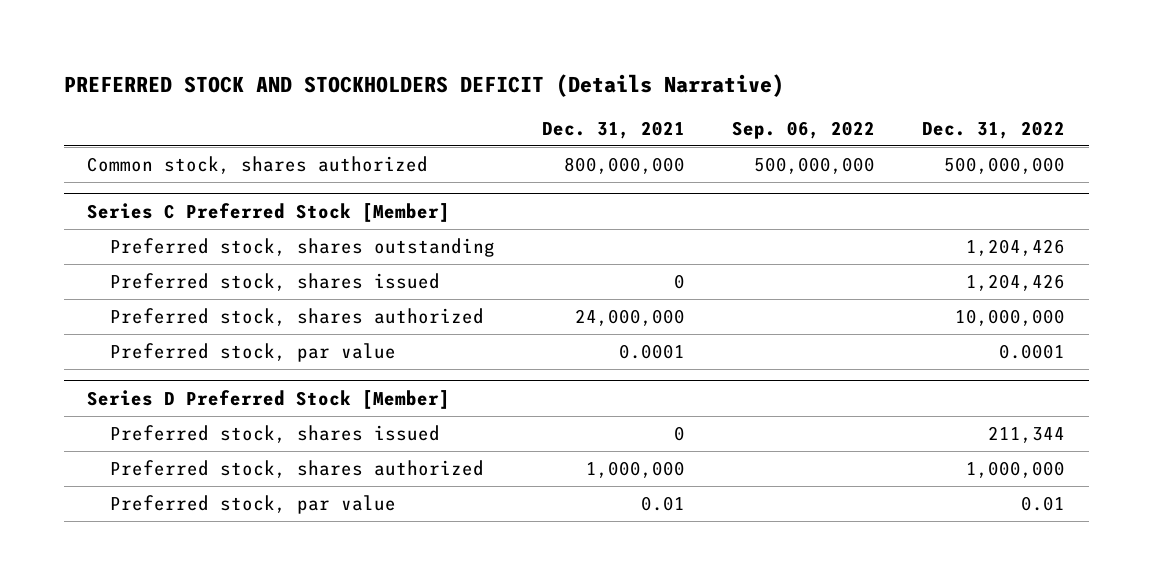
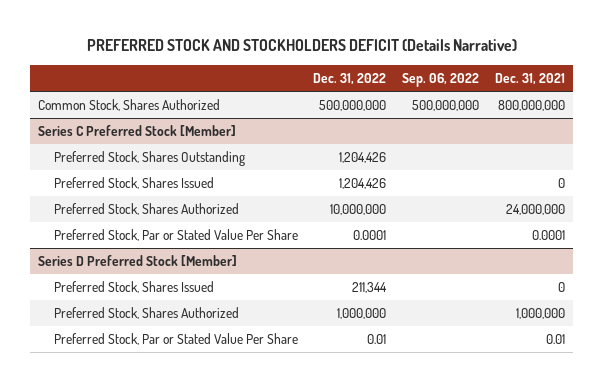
- | Dec. 31, 2021 | Sep. 06, 2022 | Dec. 31, 2022
+ | Dec. 31, 2022 | Sep. 06, 2022 | Dec. 31, 2021
- Common stock, shares authorized | 800,000,000 | 500,000,000 | 500,000,000
+ Common Stock, Shares Authorized | 500,000,000 | 500,000,000 | 800,000,000
@ Series C Preferred Stock [Member]
- Preferred stock, shares outstanding | | | 1,204,426
- Preferred stock, shares issued | 0 | | 1,204,426
- Preferred stock, shares authorized | 24,000,000 | | 10,000,000
- Preferred stock, par value | 0.0001 | | 0.0001
+ Preferred Stock, Shares Outstanding | 1,204,426 | |
+ Preferred Stock, Shares Issued | 1,204,426 | | 0
+ Preferred Stock, Shares Authorized | 10,000,000 | | 24,000,000
+ Preferred Stock, Par or Stated Value Per Share | 0.0001 | | 0.0001
@ Series D Preferred Stock [Member]
- Preferred stock, shares issued | 0 | | 211,344
- Preferred stock, shares authorized | 1,000,000 | | 1,000,000
- Preferred stock, par value | 0.01 | | 0.01
+ Preferred Stock, Shares Issued | 211,344 | | 0
+ Preferred Stock, Shares Authorized | 1,000,000 | | 1,000,000
+ Preferred Stock, Par or Stated Value Per Share | 0.01 | | 0.01

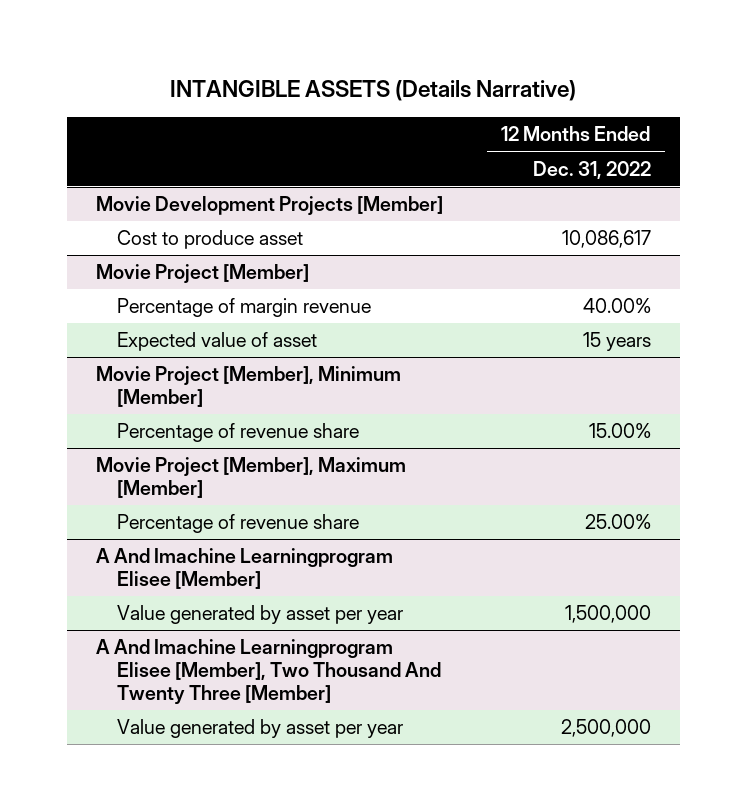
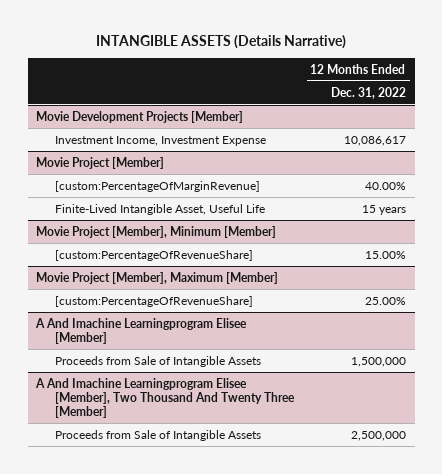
@ Movie Development Projects [Member]
- Cost to produce asset | 10,086,617
+ Investment Income, Investment Expense | 10,086,617
@ Movie Project [Member]
- Percentage of margin revenue | 40.00%
- Expected value of asset | 15 years
+ [custom:PercentageOfMarginRevenue] | 40.00%
+ Finite-Lived Intangible Asset, Useful Life | 15 years
@ Movie Project [Member], Minimum [Member]
- Percentage of revenue share | 15.00%
+ [custom:PercentageOfRevenueShare] | 15.00%
@ Movie Project [Member], Maximum [Member]
- Percentage of revenue share | 25.00%
+ [custom:PercentageOfRevenueShare] | 25.00%
@ A And Imachine Learningprogram Elisee [Member]
- Value generated by asset per year | 1,500,000
+ Proceeds from Sale of Intangible Assets | 1,500,000
@ A And Imachine Learningprogram Elisee [Member], Two Thousand And Twenty Three [Member]
- Value generated by asset per year | 2,500,000
+ Proceeds from Sale of Intangible Assets | 2,500,000

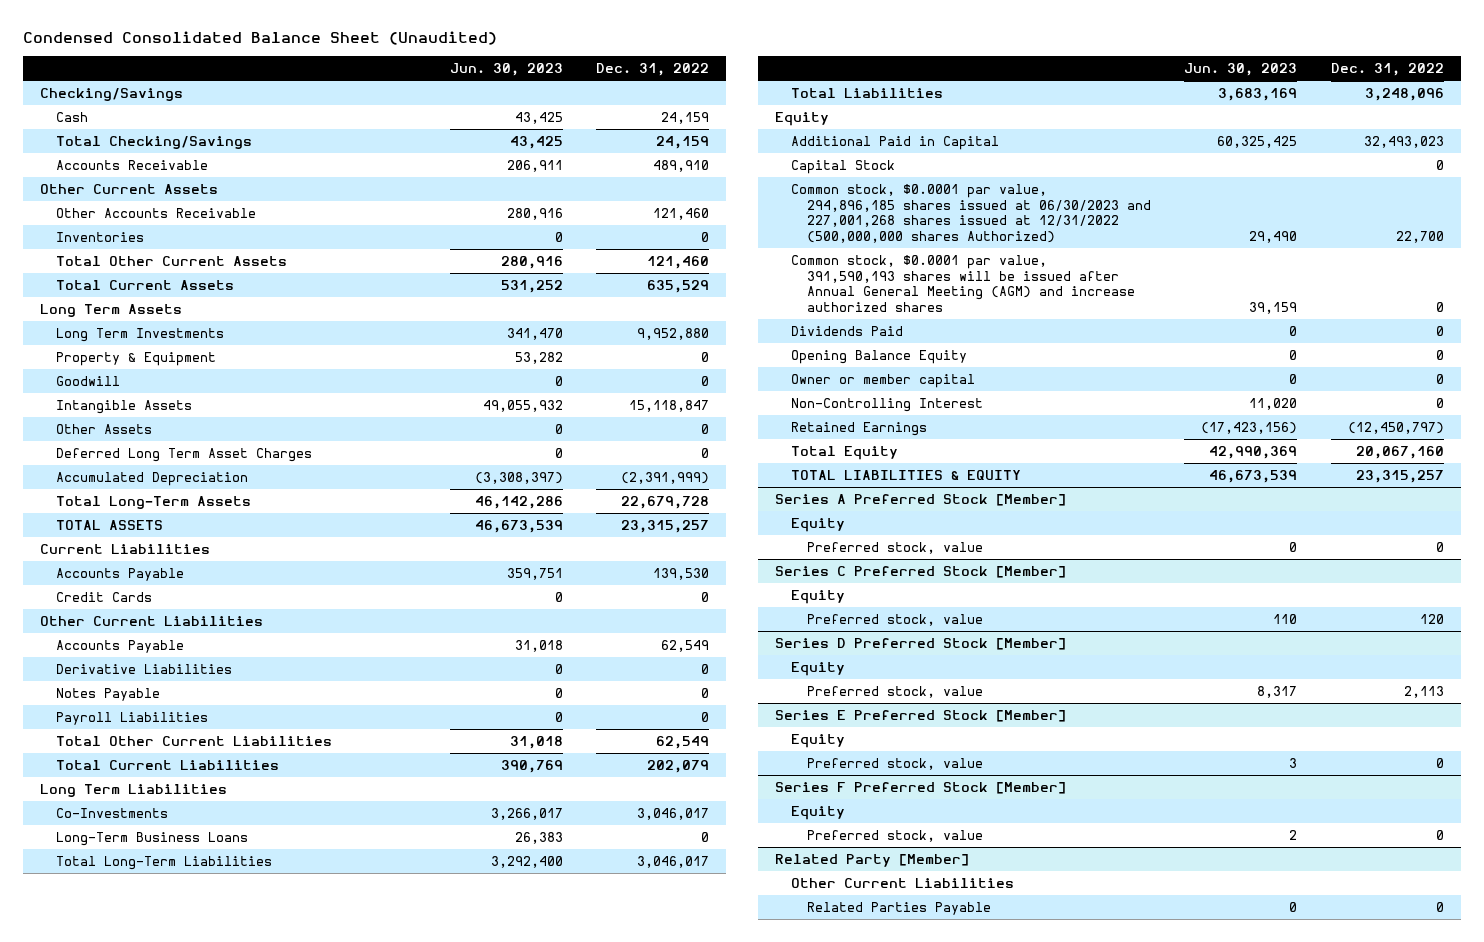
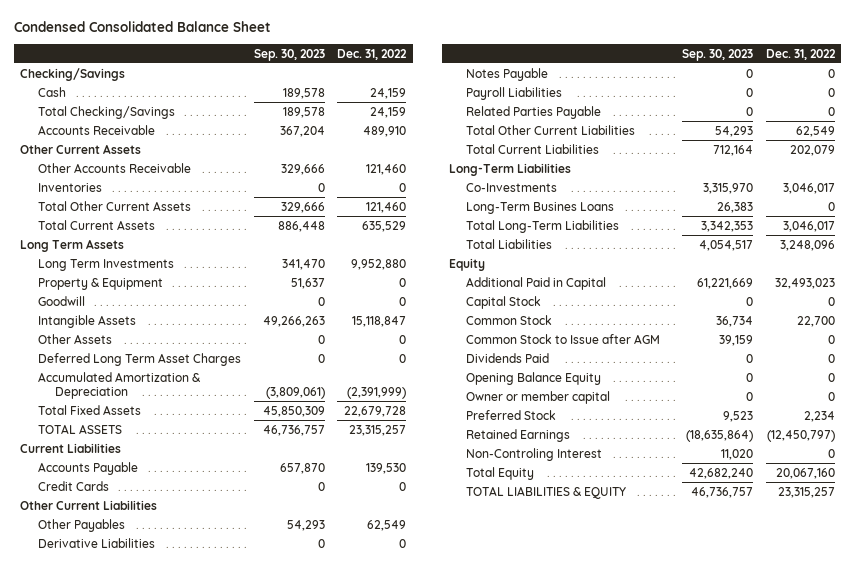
- Condensed Consolidated Balance Sheet (Unaudited)
+ Condensed Consolidated Balance Sheet
- | Jun. 30, 2023 | Dec. 31, 2022
+ | Sep. 30, 2023 | Dec. 31, 2022
- Accumulated Depreciation | (3,308,397) | (2,391,999)
- Total Long-Term Assets | 46,142,286 | 22,679,728
+ Accumulated Amortization & Depreciation | (3,809,061) | (2,391,999)
+ Total Fixed Assets | 45,850,309 | 22,679,728
- Accounts Payable | 31,018 | 62,549
+ Other Payables | 54,293 | 62,549
+ Related Parties Payable | 0 | 0
- Long Term Liabilities
+ Long-Term Liabilities
- Long-Term Business Loans | 26,383 | 0
+ Long-Term Busines Loans | 26,383 | 0
- Common stock, $0.0001 par value, 294,896,185 shares issued at 06/30/2023 and 227,001,268 shares issued at 12/31/2022 (500,000,000 shares Authorized) | 29,490 | 22,700
- Common stock, $0.0001 par value, 391,590,193 shares will be issued after Annual General Meeting (AGM) and increase authorized shares | 39,159 | 0
+ Common Stock | 36,734 | 22,700
+ Common Stock to Issue after AGM | 39,159 | 0
- Non-Controlling Interest | 11,020 | 0
+ Preferred Stock | 9,523 | 2,234
+ Non-Controling Interest | 11,020 | 0
- Series A Preferred Stock [Member]
- Equity
- Preferred stock, value | 0 | 0
- Series C Preferred Stock [Member]
- Equity
- Preferred stock, value | 110 | 120
- Series D Preferred Stock [Member]
- Equity
- Preferred stock, value | 8,317 | 2,113
- Series E Preferred Stock [Member]
- Equity
- Preferred stock, value | 3 | 0
- Series F Preferred Stock [Member]
- Equity
- Preferred stock, value | 2 | 0
- Related Party [Member]
- Other Current Liabilities
- Related Parties Payable | 0 | 0

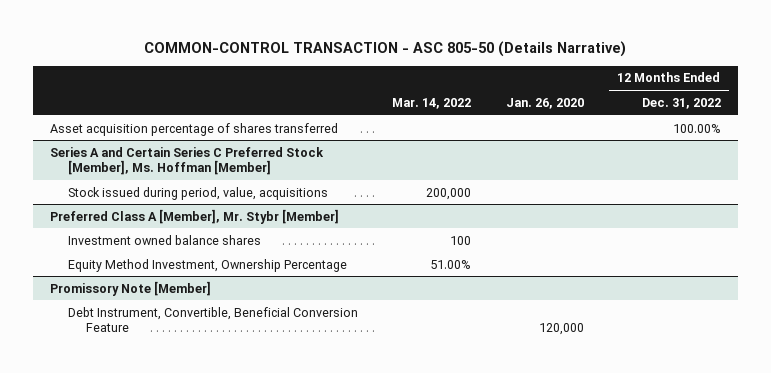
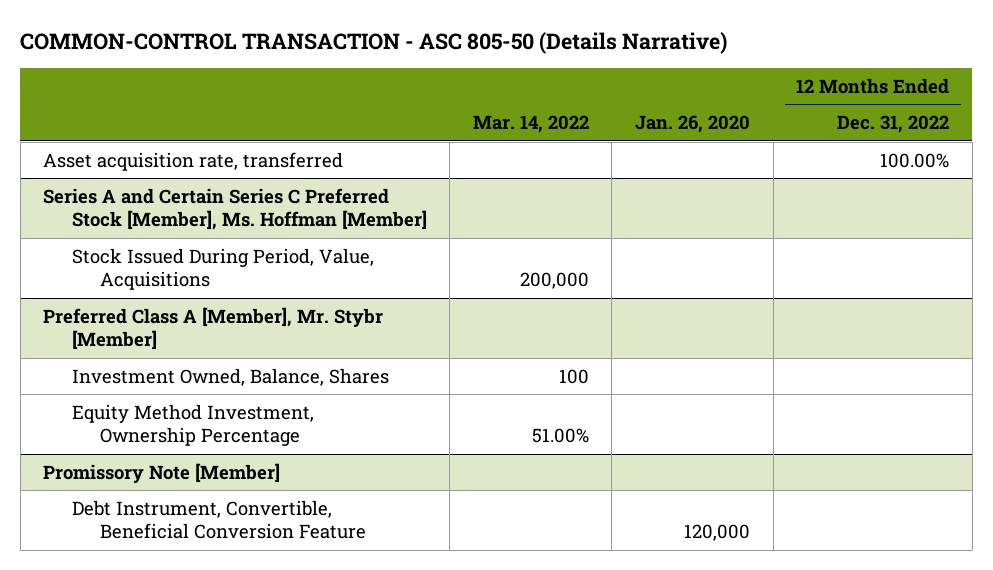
- Asset acquisition percentage of shares transferred | | | 100.00%
+ Asset acquisition rate, transferred | | | 100.00%
@ Series A and Certain Series C Preferred Stock [Member], Ms. Hoffman [Member]
- Stock issued during period, value, acquisitions | 200,000 | |
+ Stock Issued During Period, Value, Acquisitions | 200,000 | |
@ Preferred Class A [Member], Mr. Stybr [Member]
- Investment owned balance shares | 100 | |
+ Investment Owned, Balance, Shares | 100 | |

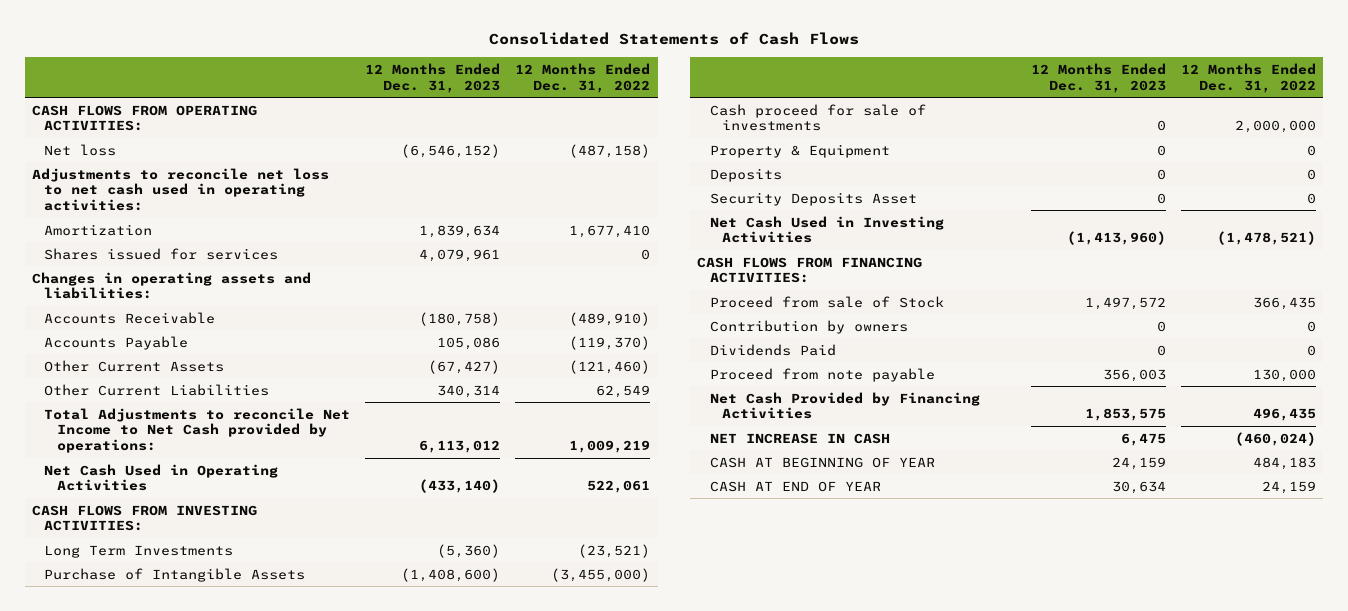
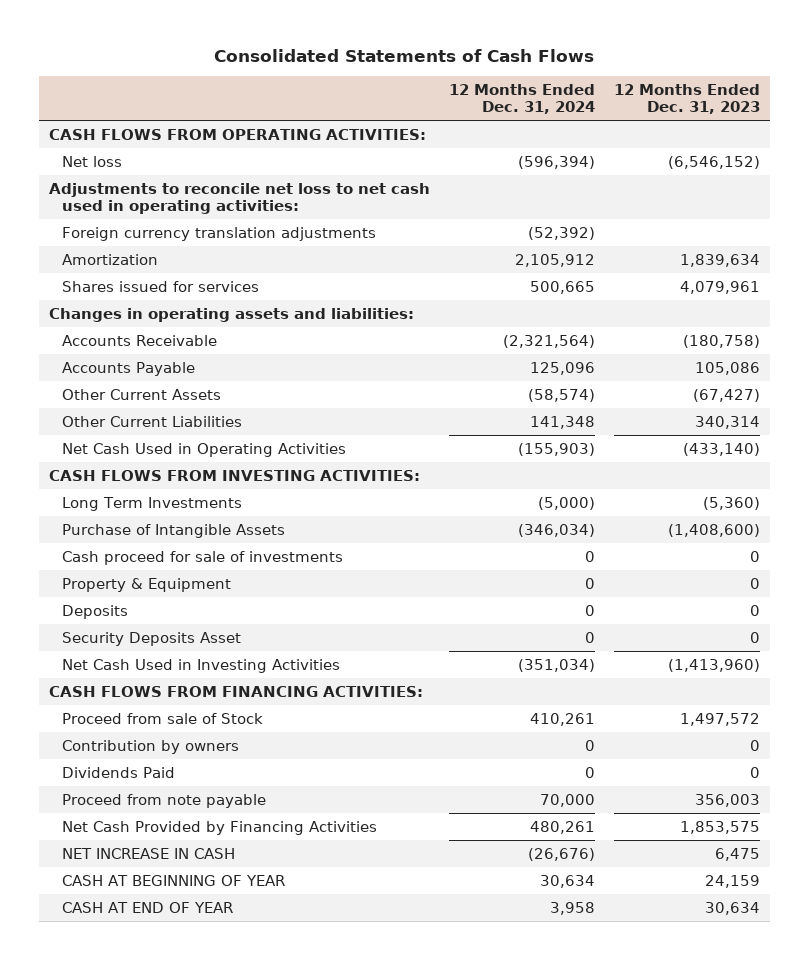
- | 12 Months Ended Dec. 31, 2023 | 12 Months Ended Dec. 31, 2022
+ | 12 Months Ended Dec. 31, 2024 | 12 Months Ended Dec. 31, 2023
+ Foreign currency translation adjustments | (52,392) |
- Total Adjustments to reconcile Net Income to Net Cash provided by operations: | 6,113,012 | 1,009,219

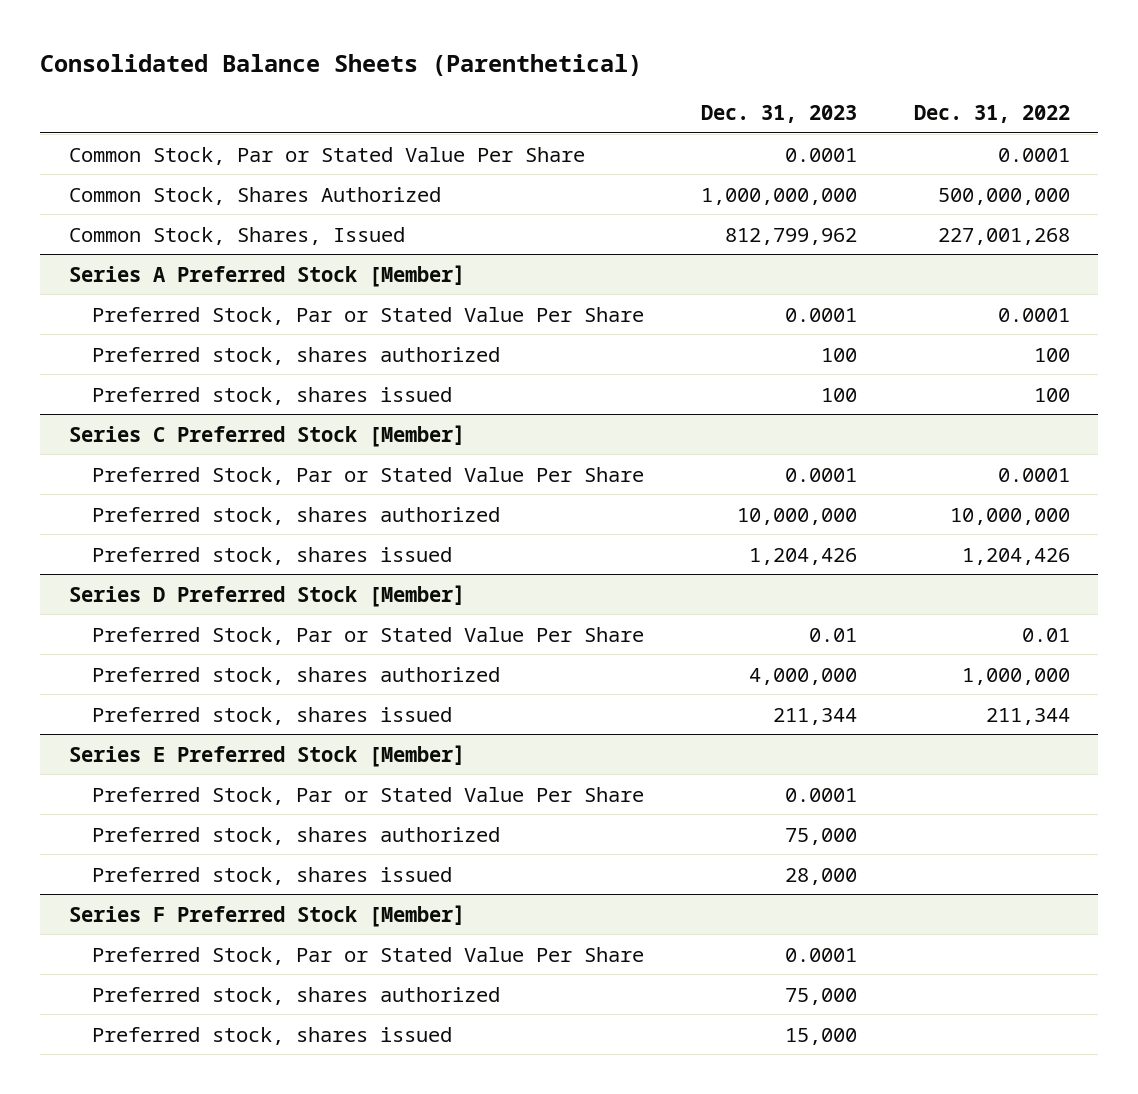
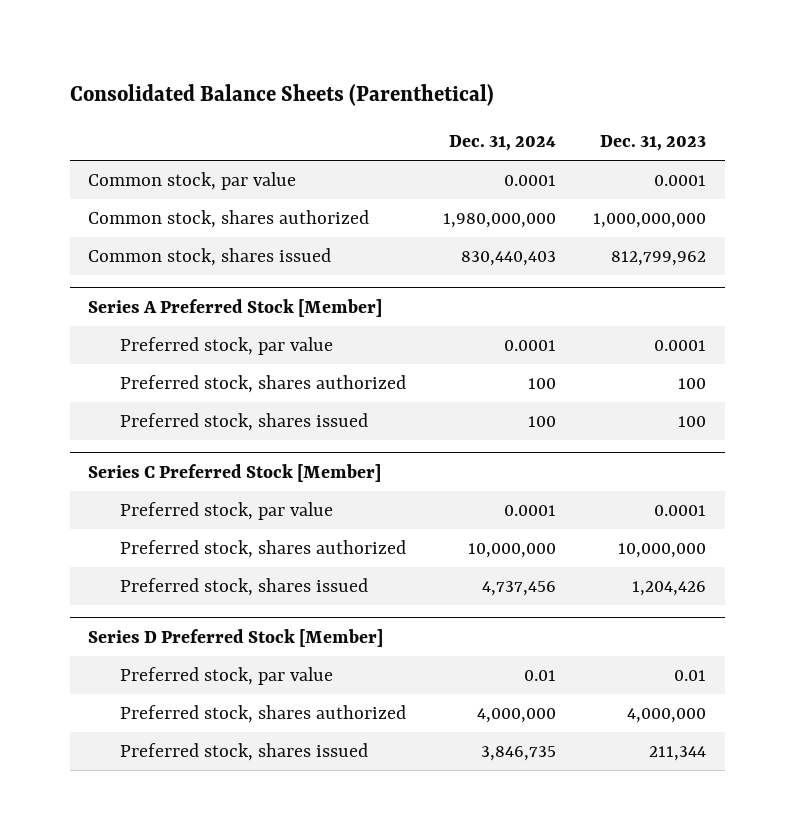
- | Dec. 31, 2023 | Dec. 31, 2022
+ | Dec. 31, 2024 | Dec. 31, 2023
- Common Stock, Par or Stated Value Per Share | 0.0001 | 0.0001
- Common Stock, Shares Authorized | 1,000,000,000 | 500,000,000
- Common Stock, Shares, Issued | 812,799,962 | 227,001,268
+ Common stock, par value | 0.0001 | 0.0001
+ Common stock, shares authorized | 1,980,000,000 | 1,000,000,000
+ Common stock, shares issued | 830,440,403 | 812,799,962
@ Series A Preferred Stock [Member]
- Preferred Stock, Par or Stated Value Per Share | 0.0001 | 0.0001
+ Preferred stock, par value | 0.0001 | 0.0001
@ Series C Preferred Stock [Member]
- Preferred Stock, Par or Stated Value Per Share | 0.0001 | 0.0001
+ Preferred stock, par value | 0.0001 | 0.0001
@ Series D Preferred Stock [Member]
- Preferred Stock, Par or Stated Value Per Share | 0.01 | 0.01
+ Preferred stock, par value | 0.01 | 0.01
- Series E Preferred Stock [Member]
- Preferred Stock, Par or Stated Value Per Share | 0.0001 |
- Preferred stock, shares authorized | 75,000 |
- Preferred stock, shares issued | 28,000 |
- Series F Preferred Stock [Member]
- Preferred Stock, Par or Stated Value Per Share | 0.0001 |
- Preferred stock, shares authorized | 75,000 |
- Preferred stock, shares issued | 15,000 |

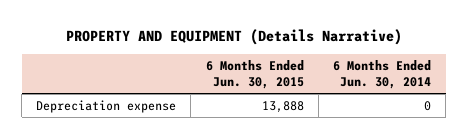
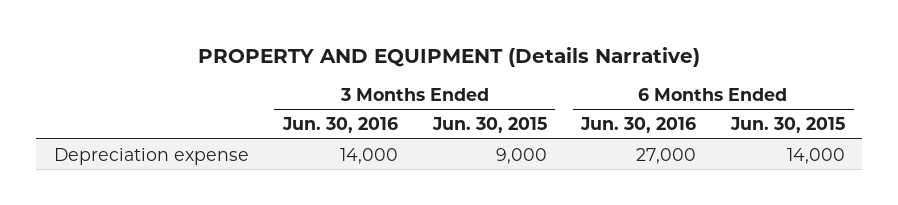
- | 6 Months Ended Jun. 30, 2015 | 6 Months Ended Jun. 30, 2014
+ | 3 Months Ended Jun. 30, 2016 | 3 Months Ended Jun. 30, 2015 | 6 Months Ended Jun. 30, 2016 | 6 Months Ended Jun. 30, 2015
- Depreciation expense | 13,888 | 0
+ Depreciation expense | 14,000 | 9,000 | 27,000 | 14,000

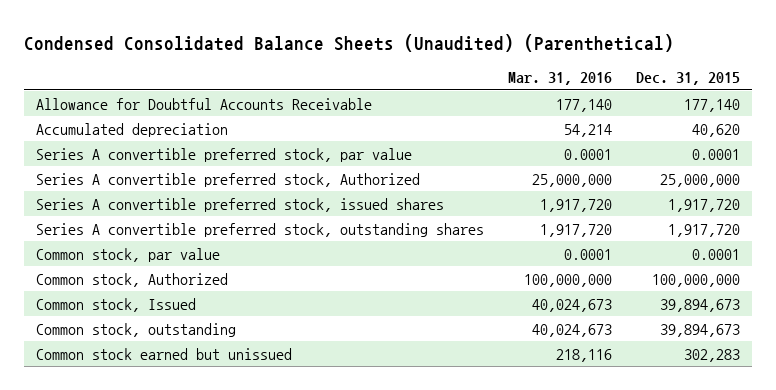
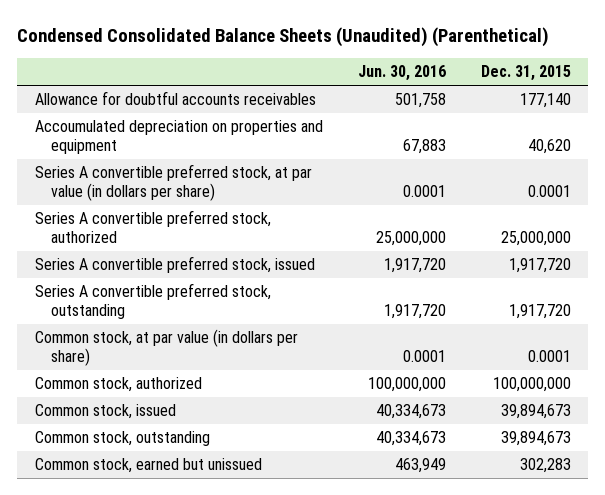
- | Mar. 31, 2016 | Dec. 31, 2015
+ | Jun. 30, 2016 | Dec. 31, 2015
- Allowance for Doubtful Accounts Receivable | 177,140 | 177,140
- Accumulated depreciation | 54,214 | 40,620
- Series A convertible preferred stock, par value | 0.0001 | 0.0001
- Series A convertible preferred stock, Authorized | 25,000,000 | 25,000,000
- Series A convertible preferred stock, issued shares | 1,917,720 | 1,917,720
- Series A convertible preferred stock, outstanding shares | 1,917,720 | 1,917,720
- Common stock, par value | 0.0001 | 0.0001
- Common stock, Authorized | 100,000,000 | 100,000,000
- Common stock, Issued | 40,024,673 | 39,894,673
+ Allowance for doubtful accounts receivables | 501,758 | 177,140
+ Accoumulated depreciation on properties and equipment | 67,883 | 40,620
+ Series A convertible preferred stock, at par value (in dollars per share) | 0.0001 | 0.0001
+ Series A convertible preferred stock, authorized | 25,000,000 | 25,000,000
+ Series A convertible preferred stock, issued | 1,917,720 | 1,917,720
+ Series A convertible preferred stock, outstanding | 1,917,720 | 1,917,720
+ Common stock, at par value (in dollars per share) | 0.0001 | 0.0001
+ Common stock, authorized | 100,000,000 | 100,000,000
+ Common stock, issued | 40,334,673 | 39,894,673
- Common stock earned but unissued | 218,116 | 302,283
+ Common stock, earned but unissued | 463,949 | 302,283

